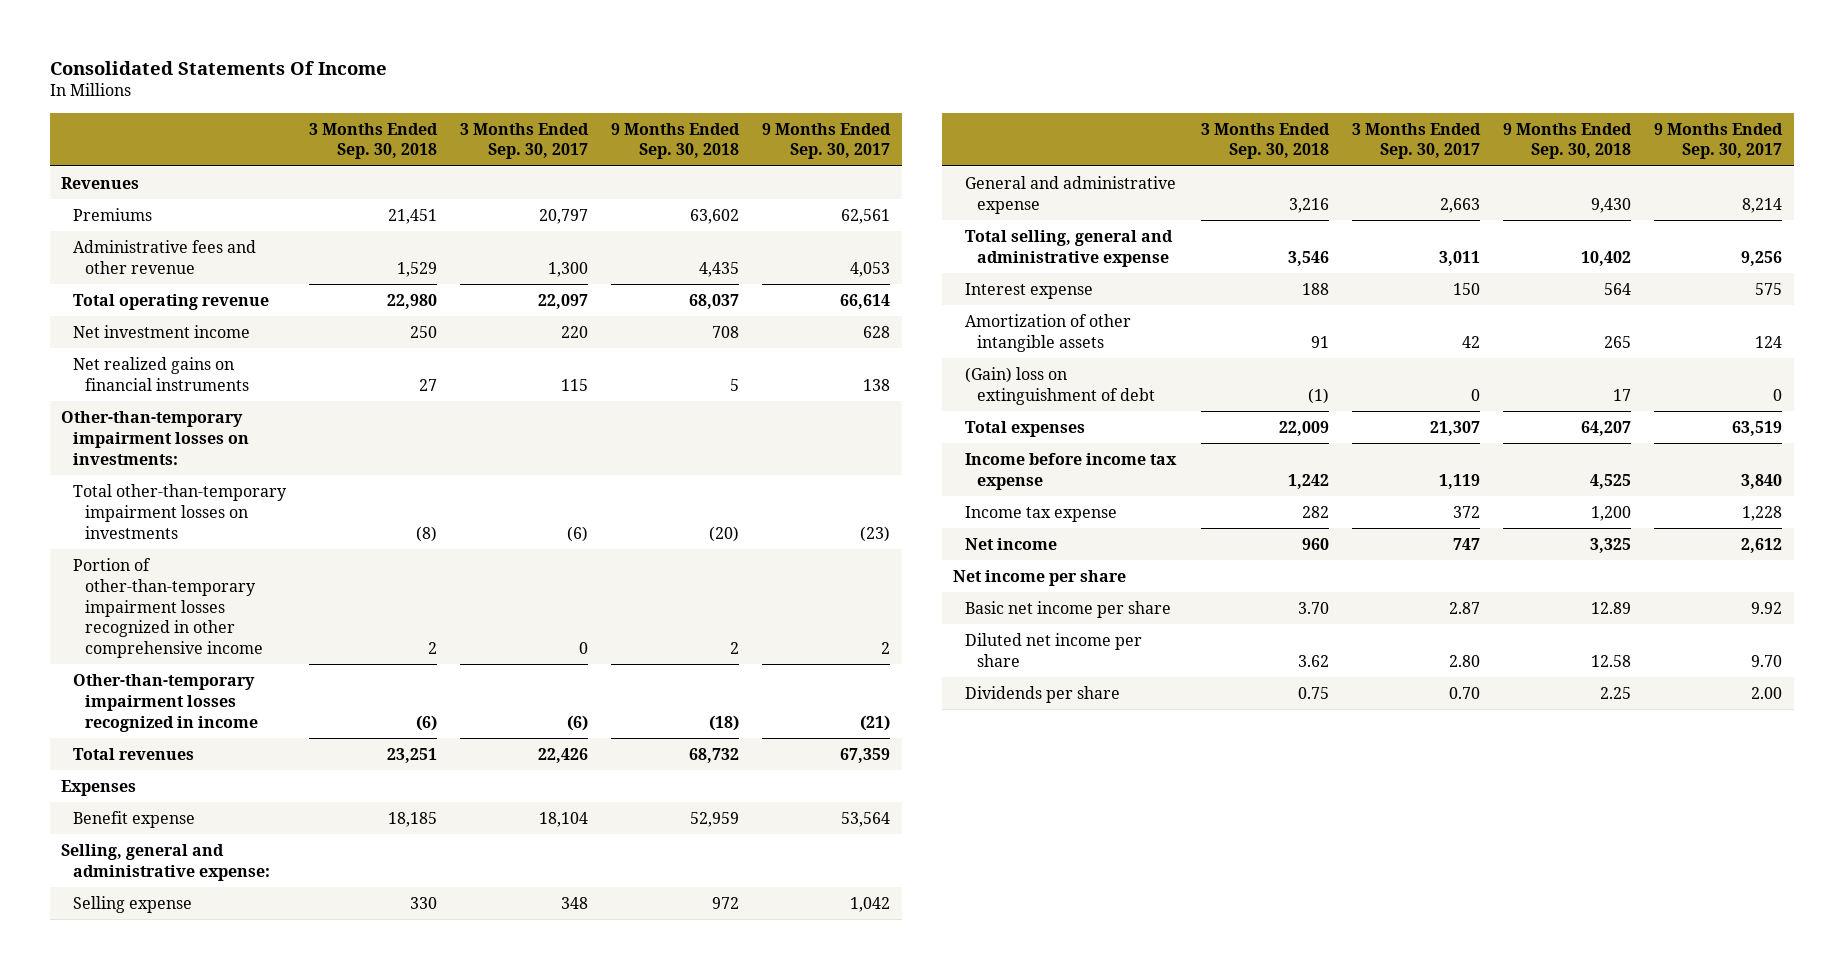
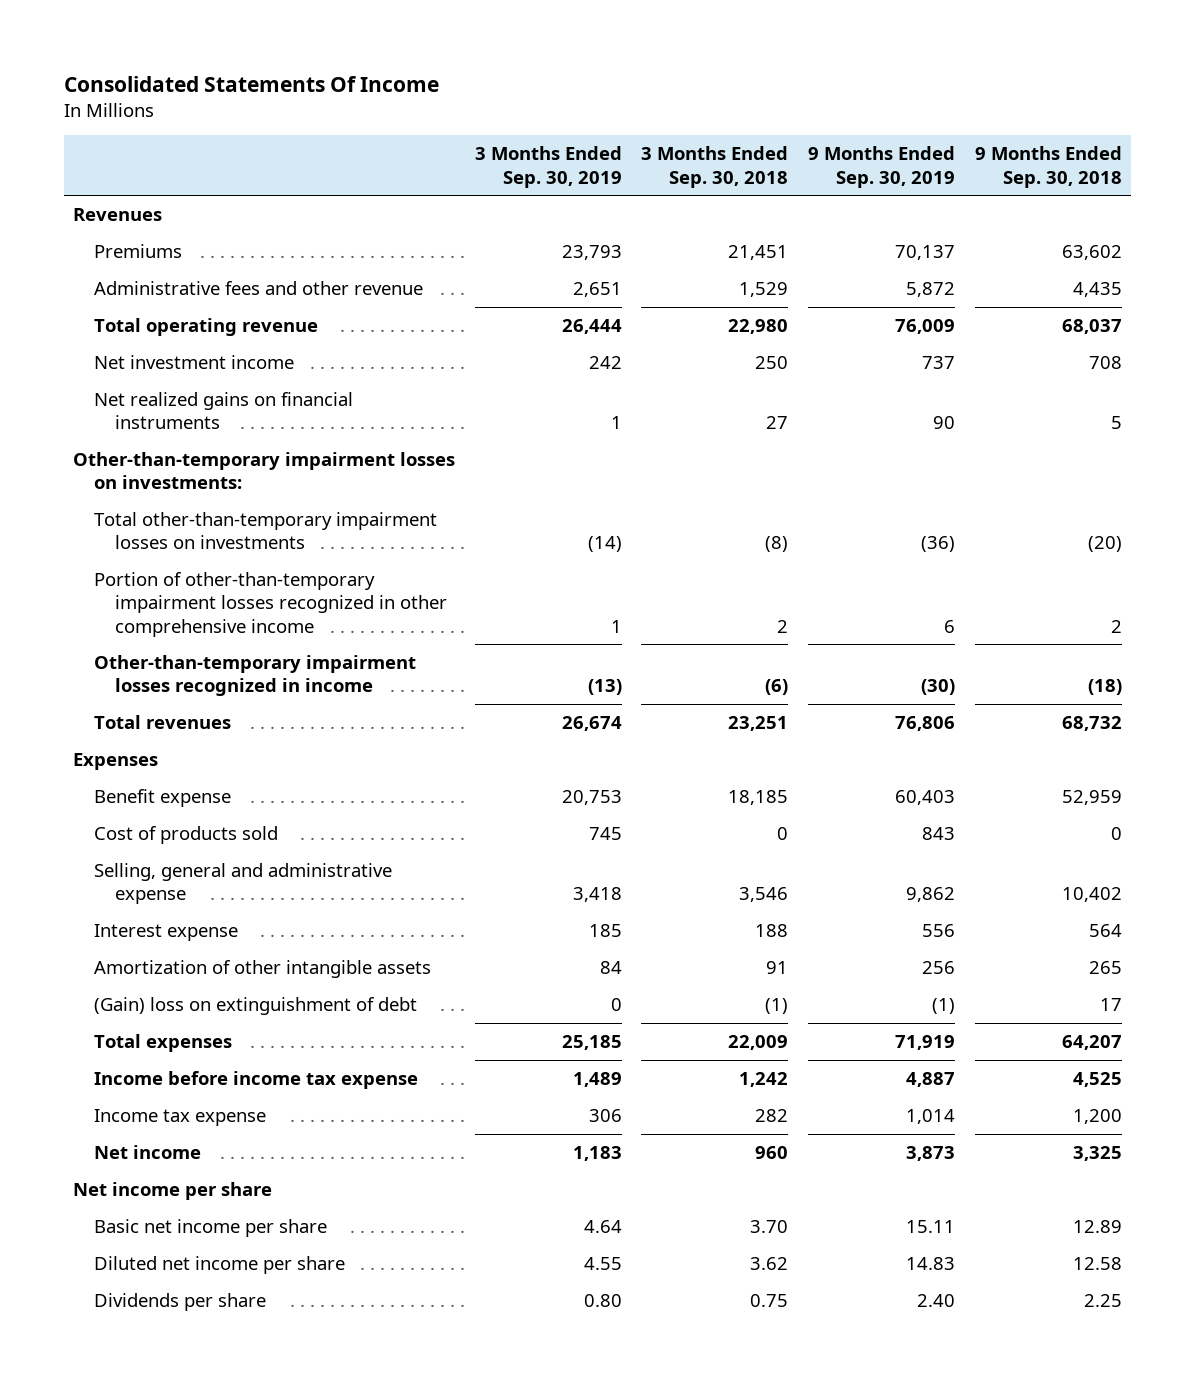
- | 3 Months Ended Sep. 30, 2018 | 3 Months Ended Sep. 30, 2017 | 9 Months Ended Sep. 30, 2018 | 9 Months Ended Sep. 30, 2017
+ | 3 Months Ended Sep. 30, 2019 | 3 Months Ended Sep. 30, 2018 | 9 Months Ended Sep. 30, 2019 | 9 Months Ended Sep. 30, 2018
- Selling, general and administrative expense:
- Selling expense | 330 | 348 | 972 | 1,042
- General and administrative expense | 3,216 | 2,663 | 9,430 | 8,214
- Total selling, general and administrative expense | 3,546 | 3,011 | 10,402 | 9,256
+ Cost of products sold | 745 | 0 | 843 | 0
+ Selling, general and administrative expense | 3,418 | 3,546 | 9,862 | 10,402

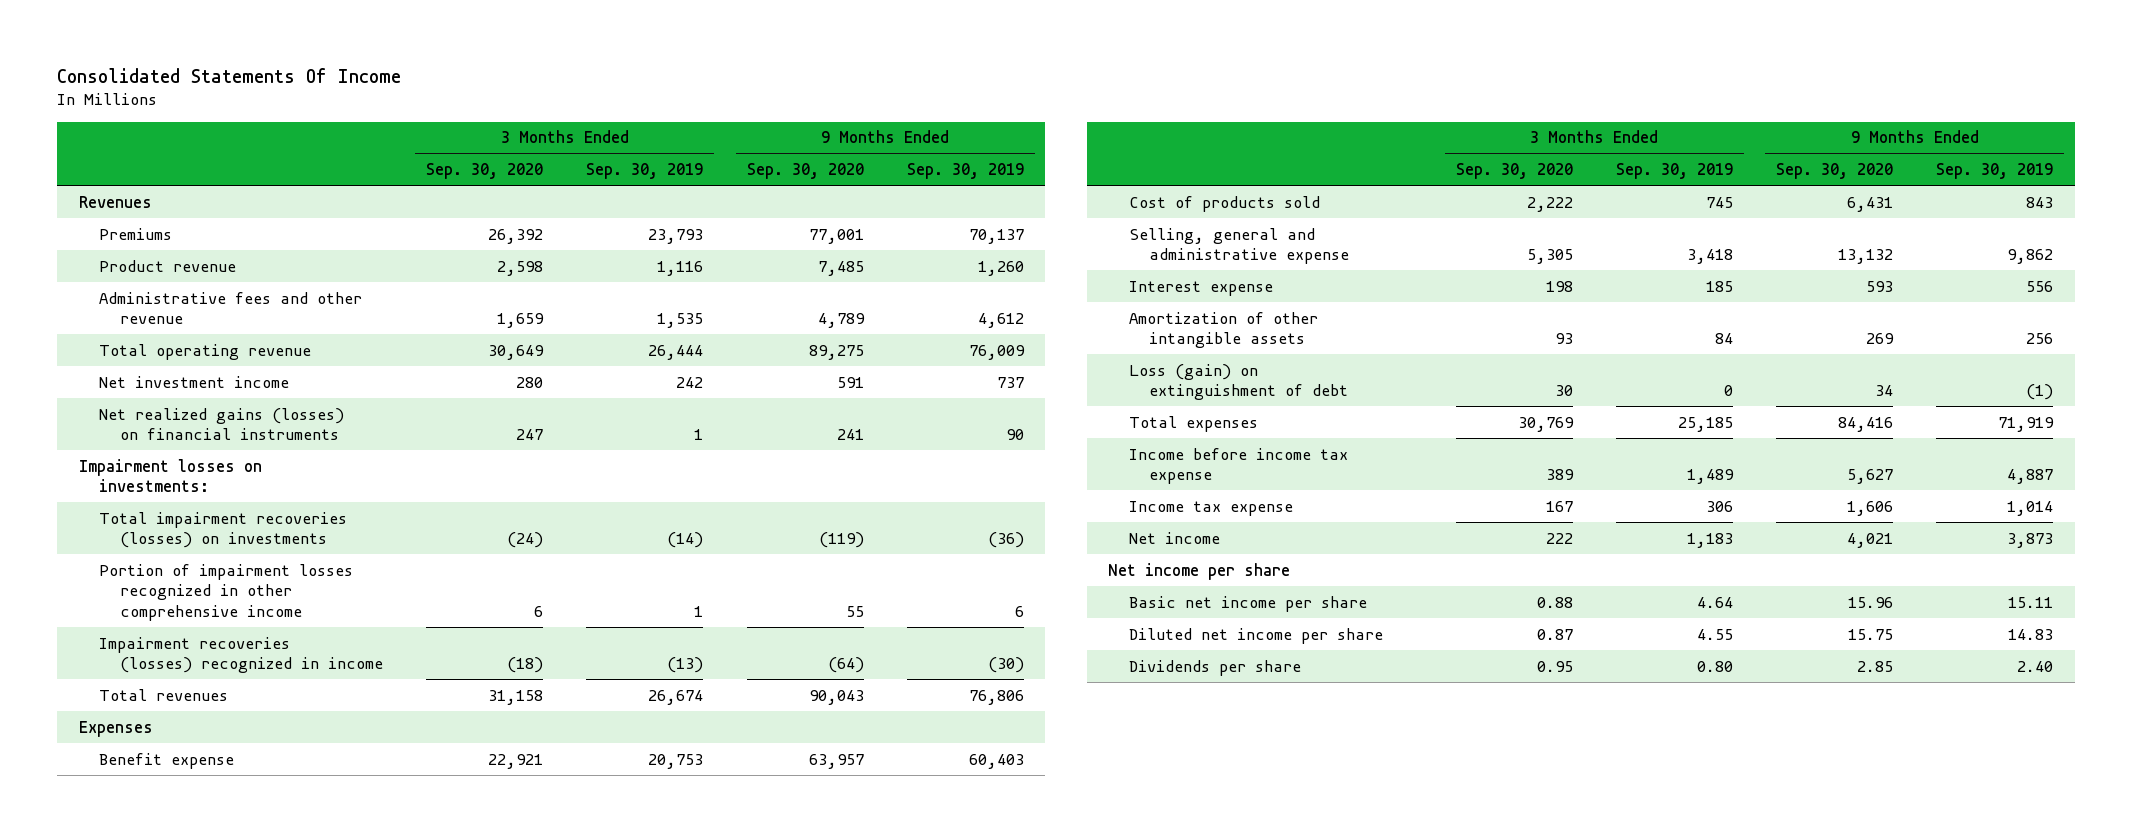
- | 3 Months Ended Sep. 30, 2019 | 3 Months Ended Sep. 30, 2018 | 9 Months Ended Sep. 30, 2019 | 9 Months Ended Sep. 30, 2018
+ | 3 Months Ended Sep. 30, 2020 | 3 Months Ended Sep. 30, 2019 | 9 Months Ended Sep. 30, 2020 | 9 Months Ended Sep. 30, 2019
- Administrative fees and other revenue | 2,651 | 1,529 | 5,872 | 4,435
+ Product revenue | 2,598 | 1,116 | 7,485 | 1,260
+ Administrative fees and other revenue | 1,659 | 1,535 | 4,789 | 4,612
- Net realized gains on financial instruments | 1 | 27 | 90 | 5
- Other-than-temporary impairment losses on investments:
- Total other-than-temporary impairment losses on investments | (14) | (8) | (36) | (20)
- Portion of other-than-temporary impairment losses recognized in other comprehensive income | 1 | 2 | 6 | 2
- Other-than-temporary impairment losses recognized in income | (13) | (6) | (30) | (18)
+ Net realized gains (losses) on financial instruments | 247 | 1 | 241 | 90
+ Impairment losses on investments:
+ Total impairment recoveries (losses) on investments | (24) | (14) | (119) | (36)
+ Portion of impairment losses recognized in other comprehensive income | 6 | 1 | 55 | 6
+ Impairment recoveries (losses) recognized in income | (18) | (13) | (64) | (30)
- (Gain) loss on extinguishment of debt | 0 | (1) | (1) | 17
+ Loss (gain) on extinguishment of debt | 30 | 0 | 34 | (1)

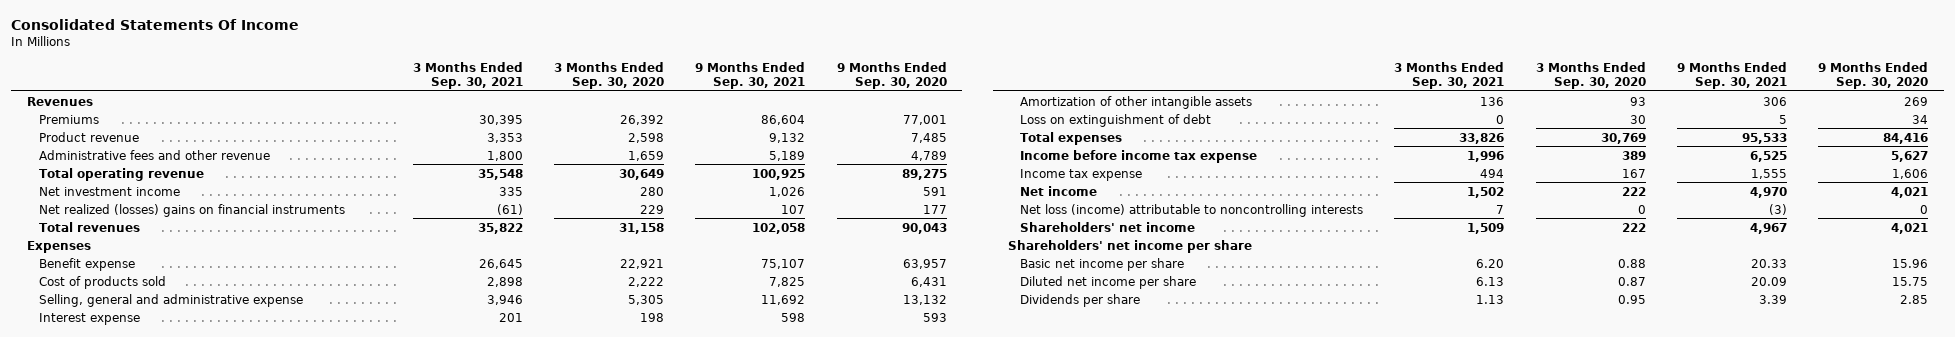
- | 3 Months Ended Sep. 30, 2020 | 3 Months Ended Sep. 30, 2019 | 9 Months Ended Sep. 30, 2020 | 9 Months Ended Sep. 30, 2019
+ | 3 Months Ended Sep. 30, 2021 | 3 Months Ended Sep. 30, 2020 | 9 Months Ended Sep. 30, 2021 | 9 Months Ended Sep. 30, 2020
- Net realized gains (losses) on financial instruments | 247 | 1 | 241 | 90
- Impairment losses on investments:
- Total impairment recoveries (losses) on investments | (24) | (14) | (119) | (36)
- Portion of impairment losses recognized in other comprehensive income | 6 | 1 | 55 | 6
- Impairment recoveries (losses) recognized in income | (18) | (13) | (64) | (30)
+ Net realized (losses) gains on financial instruments | (61) | 229 | 107 | 177
- Loss (gain) on extinguishment of debt | 30 | 0 | 34 | (1)
+ Loss on extinguishment of debt | 0 | 30 | 5 | 34
- Net income per share
+ Net loss (income) attributable to noncontrolling interests | 7 | 0 | (3) | 0
+ Shareholders' net income | 1,509 | 222 | 4,967 | 4,021
+ Shareholders' net income per share

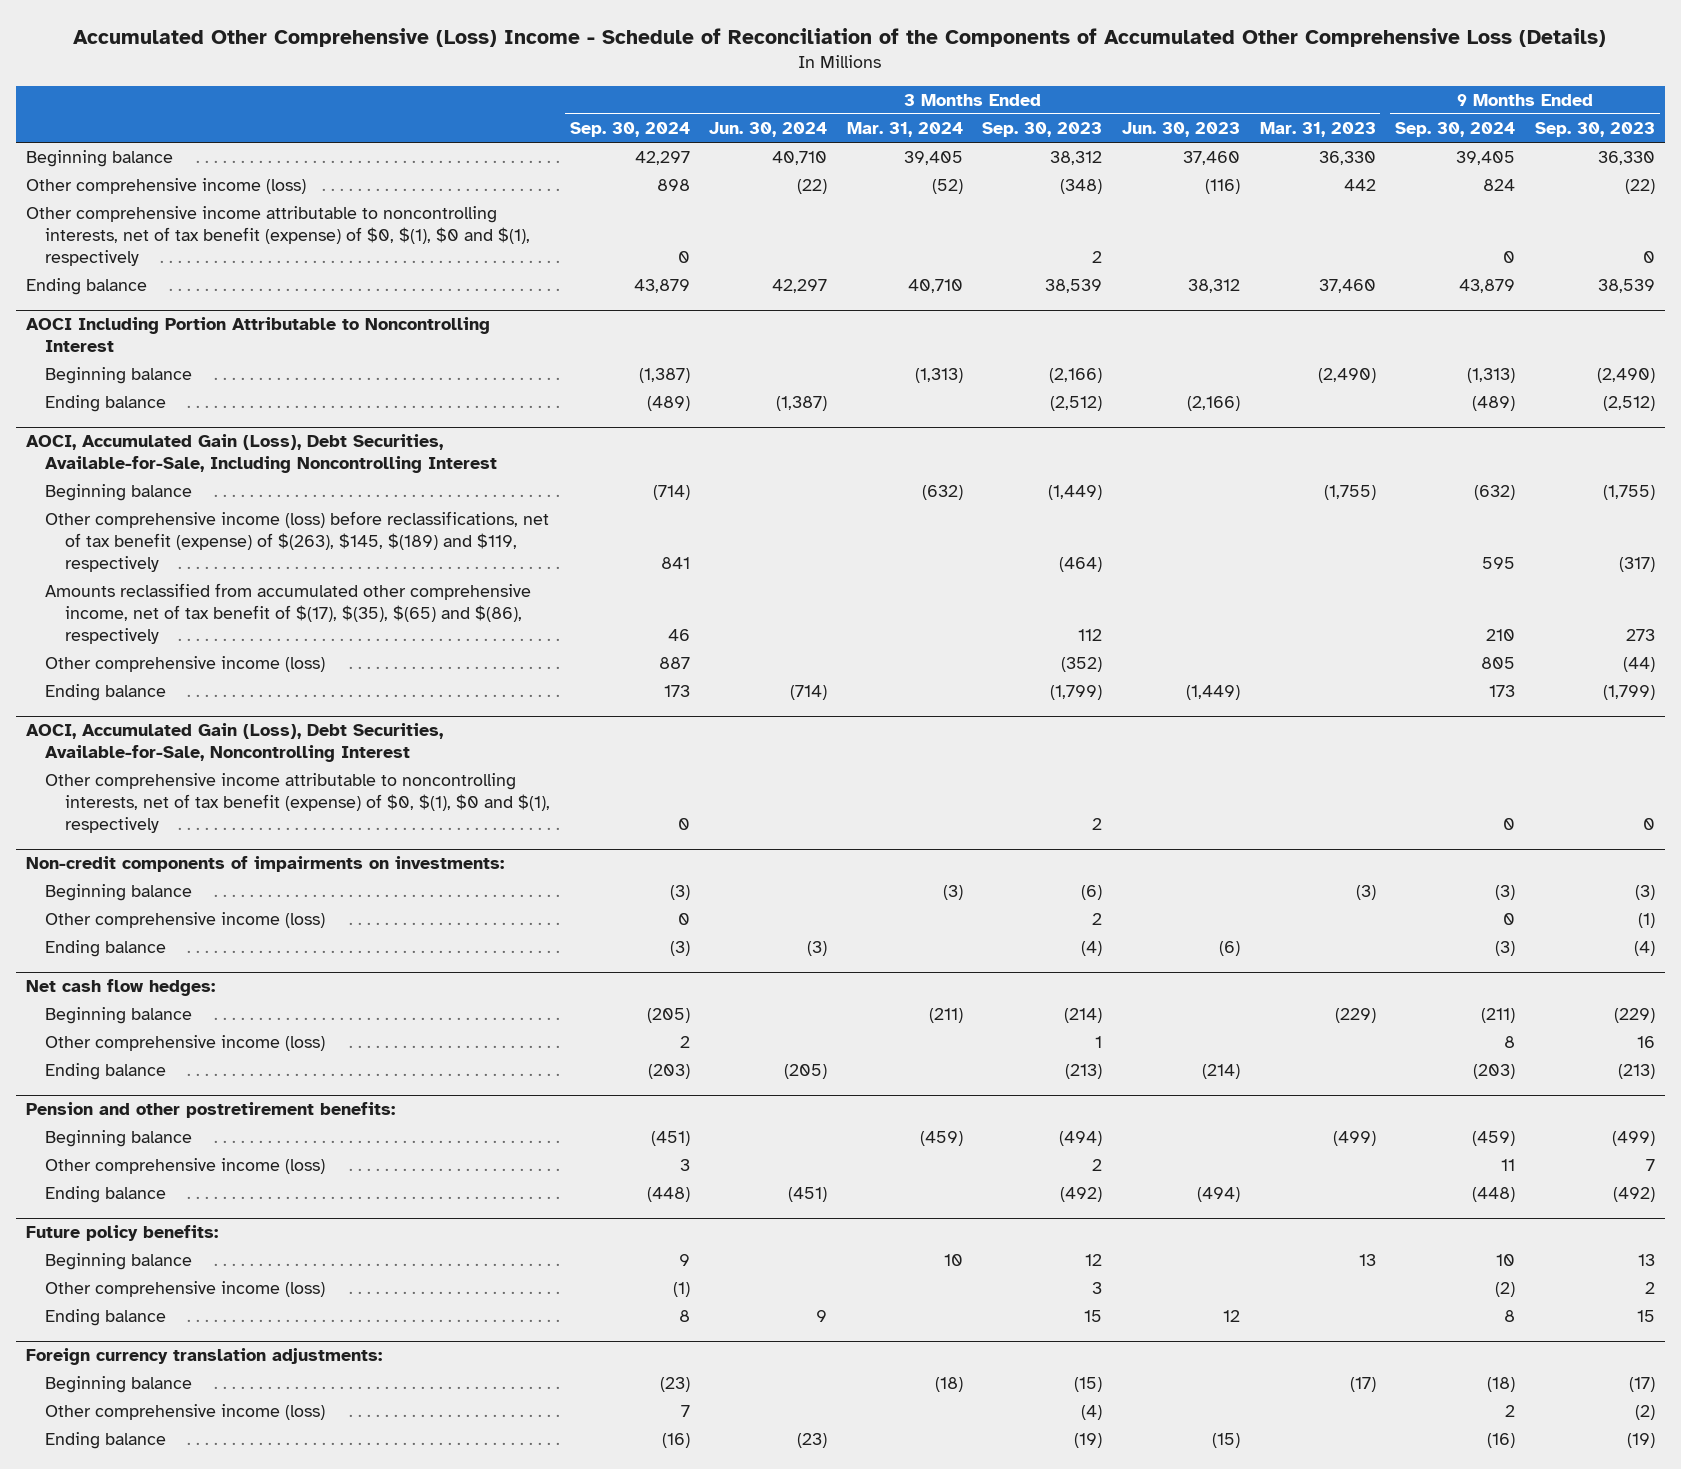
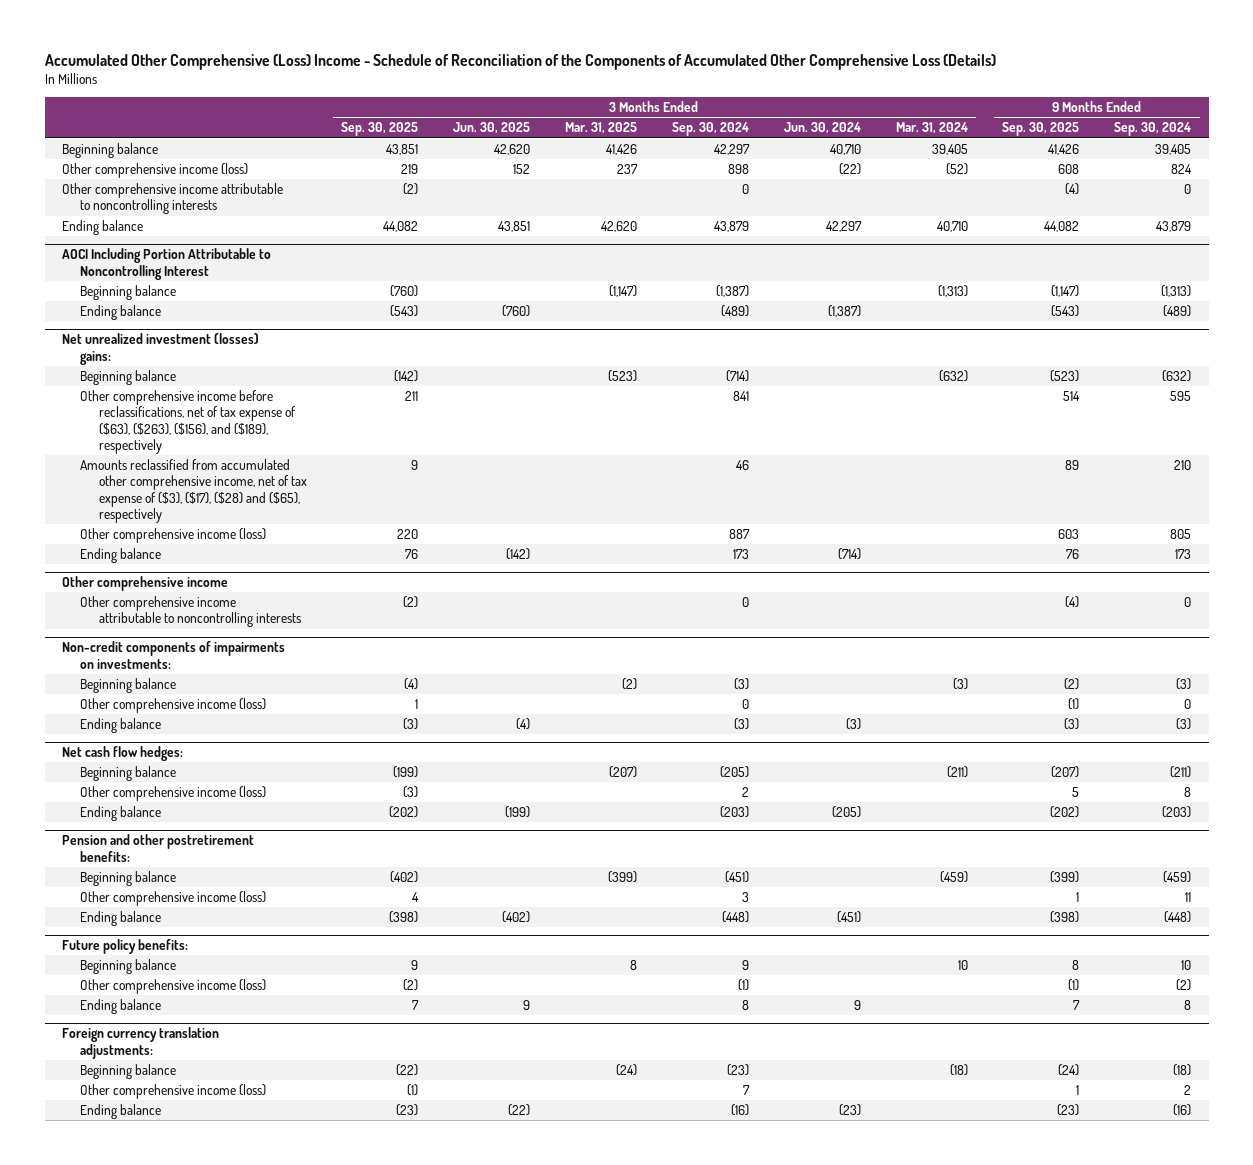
- | 3 Months Ended Sep. 30, 2024 | 3 Months Ended Jun. 30, 2024 | 3 Months Ended Mar. 31, 2024 | 3 Months Ended Sep. 30, 2023 | 3 Months Ended Jun. 30, 2023 | 3 Months Ended Mar. 31, 2023 | 9 Months Ended Sep. 30, 2024 | 9 Months Ended Sep. 30, 2023
+ | 3 Months Ended Sep. 30, 2025 | 3 Months Ended Jun. 30, 2025 | 3 Months Ended Mar. 31, 2025 | 3 Months Ended Sep. 30, 2024 | 3 Months Ended Jun. 30, 2024 | 3 Months Ended Mar. 31, 2024 | 9 Months Ended Sep. 30, 2025 | 9 Months Ended Sep. 30, 2024
- Other comprehensive income attributable to noncontrolling interests, net of tax benefit (expense) of $0, $(1), $0 and $(1), respectively | 0 | | | 2 | | | 0 | 0
+ Other comprehensive income attributable to noncontrolling interests | (2) | | | 0 | | | (4) | 0
- AOCI, Accumulated Gain (Loss), Debt Securities, Available-for-Sale, Including Noncontrolling Interest
+ Net unrealized investment (losses) gains:
- Other comprehensive income (loss) before reclassifications, net of tax benefit (expense) of $(263), $145, $(189) and $119, respectively | 841 | | | (464) | | | 595 | (317)
- Amounts reclassified from accumulated other comprehensive income, net of tax benefit of $(17), $(35), $(65) and $(86), respectively | 46 | | | 112 | | | 210 | 273
+ Other comprehensive income before reclassifications, net of tax expense of ($63), ($263), ($156), and ($189), respectively | 211 | | | 841 | | | 514 | 595
+ Amounts reclassified from accumulated other comprehensive income, net of tax expense of ($3), ($17), ($28) and ($65), respectively | 9 | | | 46 | | | 89 | 210
- AOCI, Accumulated Gain (Loss), Debt Securities, Available-for-Sale, Noncontrolling Interest
- Other comprehensive income attributable to noncontrolling interests, net of tax benefit (expense) of $0, $(1), $0 and $(1), respectively | 0 | | | 2 | | | 0 | 0
+ Other comprehensive income
+ Other comprehensive income attributable to noncontrolling interests | (2) | | | 0 | | | (4) | 0

